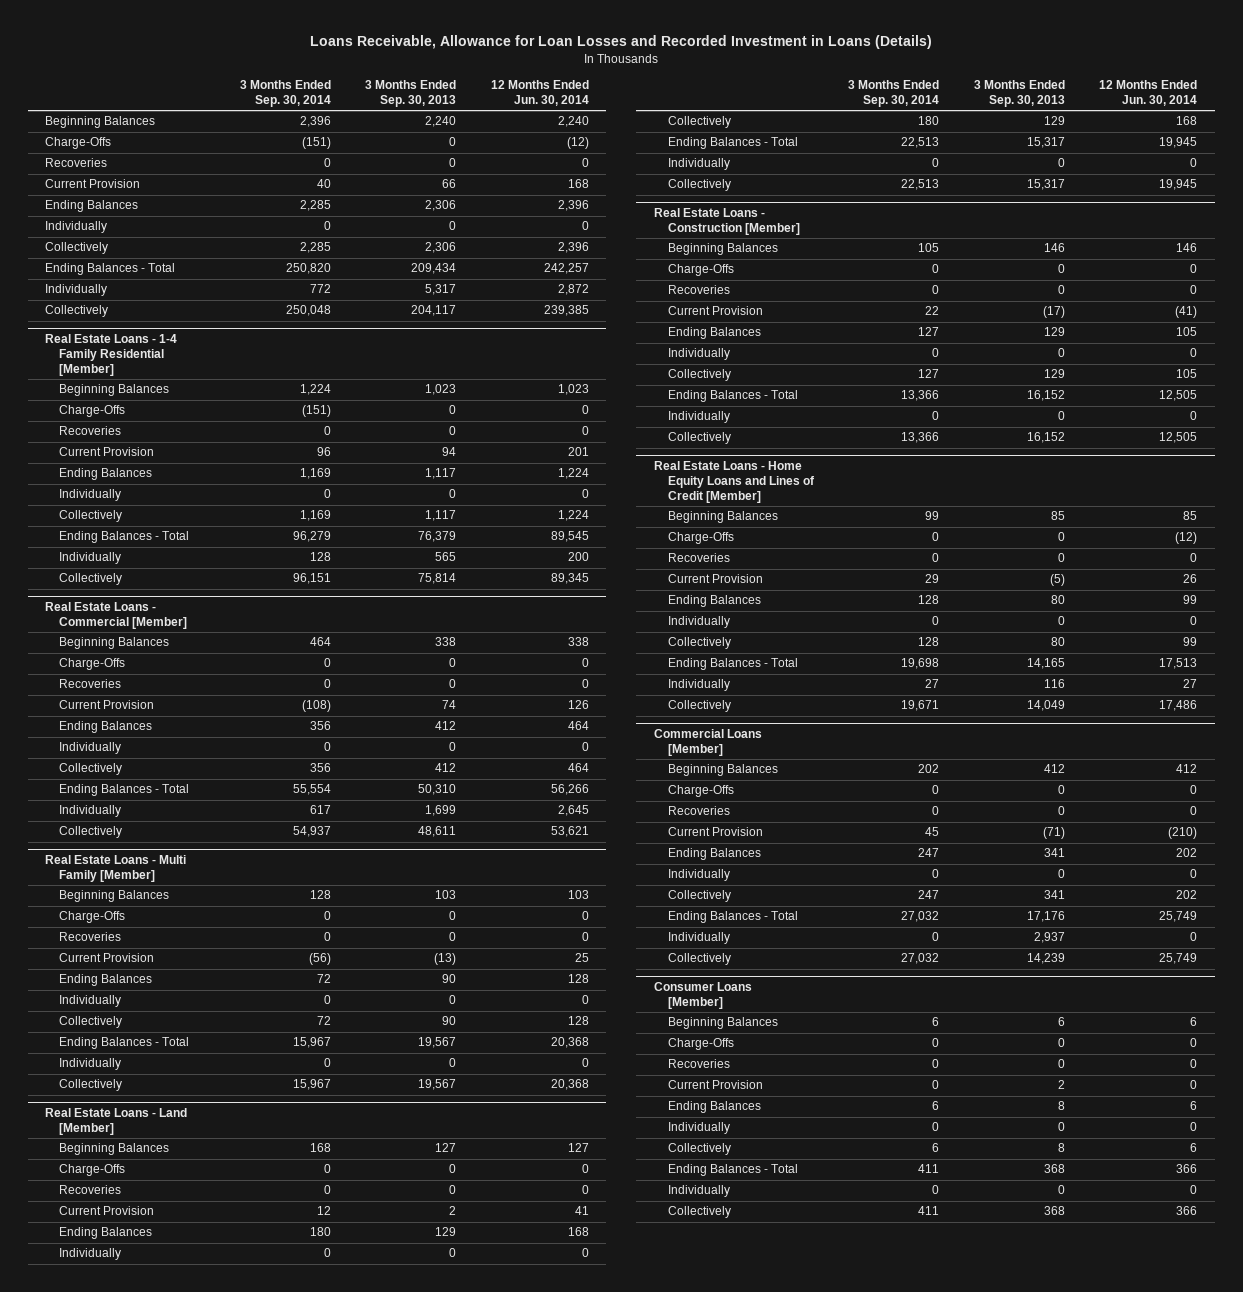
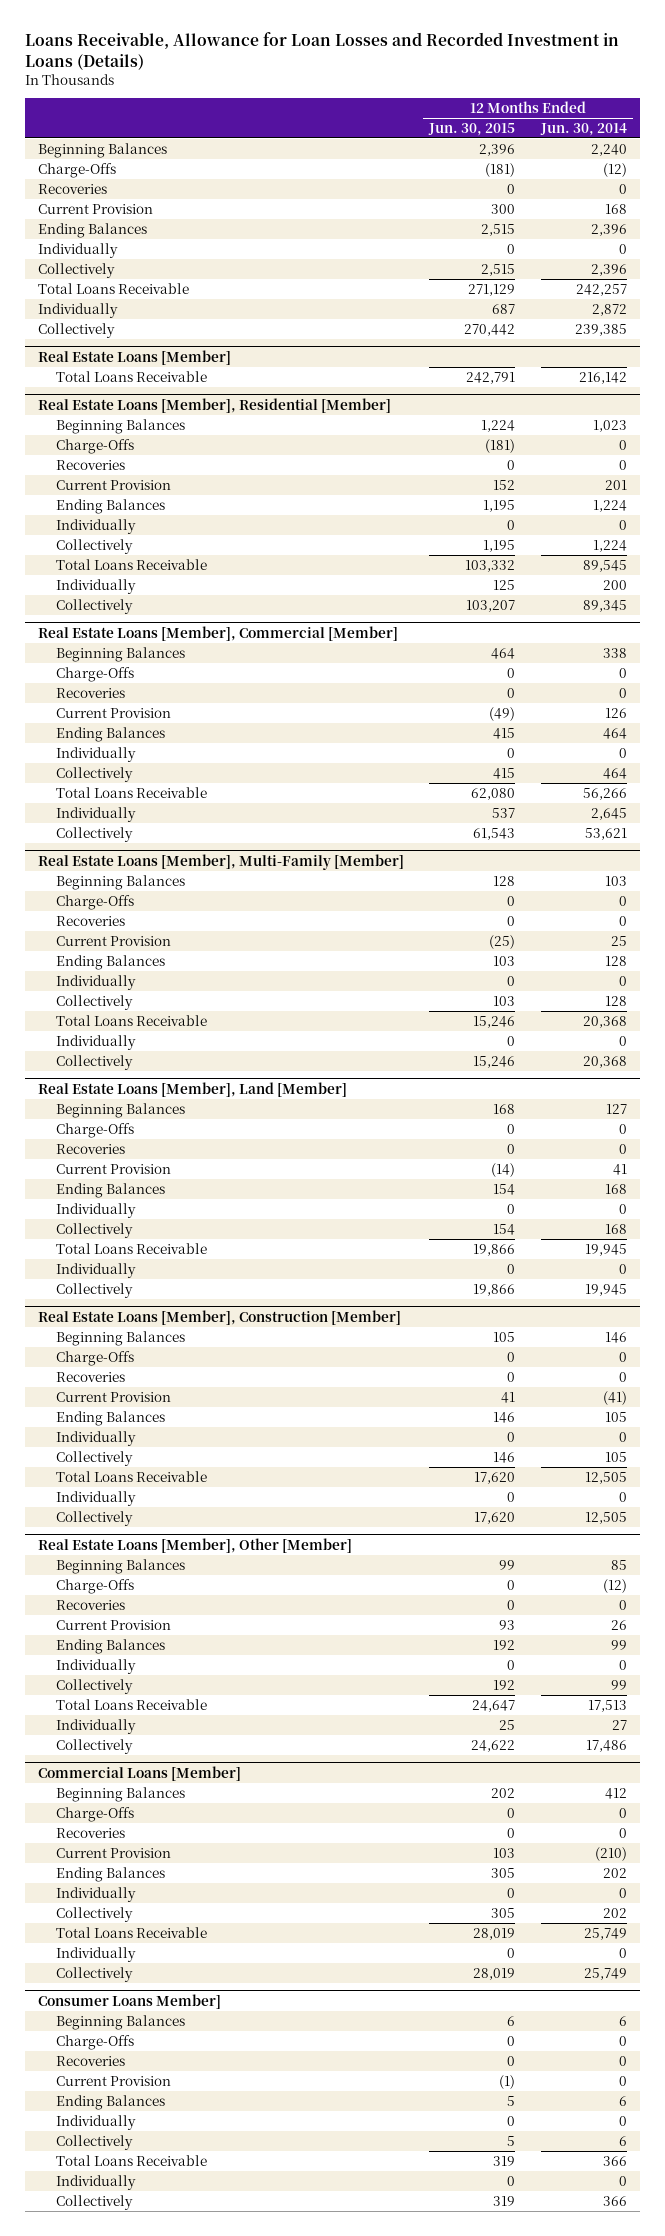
- | 3 Months Ended Sep. 30, 2014 | 3 Months Ended Sep. 30, 2013 | 12 Months Ended Jun. 30, 2014
+ | 12 Months Ended Jun. 30, 2015 | 12 Months Ended Jun. 30, 2014
- Ending Balances - Total | 250,820 | 209,434 | 242,257
+ Total Loans Receivable | 271,129 | 242,257
- Real Estate Loans - 1-4 Family Residential [Member]
+ Real Estate Loans [Member]
+ Total Loans Receivable | 242,791 | 216,142
+ Real Estate Loans [Member], Residential [Member]
- Ending Balances - Total | 96,279 | 76,379 | 89,545
+ Total Loans Receivable | 103,332 | 89,545
- Real Estate Loans - Commercial [Member]
+ Real Estate Loans [Member], Commercial [Member]
- Ending Balances - Total | 55,554 | 50,310 | 56,266
+ Total Loans Receivable | 62,080 | 56,266
- Real Estate Loans - Multi Family [Member]
+ Real Estate Loans [Member], Multi-Family [Member]
- Ending Balances - Total | 15,967 | 19,567 | 20,368
+ Total Loans Receivable | 15,246 | 20,368
- Real Estate Loans - Land [Member]
+ Real Estate Loans [Member], Land [Member]
- Ending Balances - Total | 22,513 | 15,317 | 19,945
+ Total Loans Receivable | 19,866 | 19,945
- Real Estate Loans - Construction [Member]
+ Real Estate Loans [Member], Construction [Member]
- Ending Balances - Total | 13,366 | 16,152 | 12,505
+ Total Loans Receivable | 17,620 | 12,505
- Real Estate Loans - Home Equity Loans and Lines of Credit [Member]
+ Real Estate Loans [Member], Other [Member]
- Ending Balances - Total | 19,698 | 14,165 | 17,513
+ Total Loans Receivable | 24,647 | 17,513
@ Commercial Loans [Member]
- Ending Balances - Total | 27,032 | 17,176 | 25,749
+ Total Loans Receivable | 28,019 | 25,749
- Consumer Loans [Member]
+ Consumer Loans Member]
- Ending Balances - Total | 411 | 368 | 366
+ Total Loans Receivable | 319 | 366

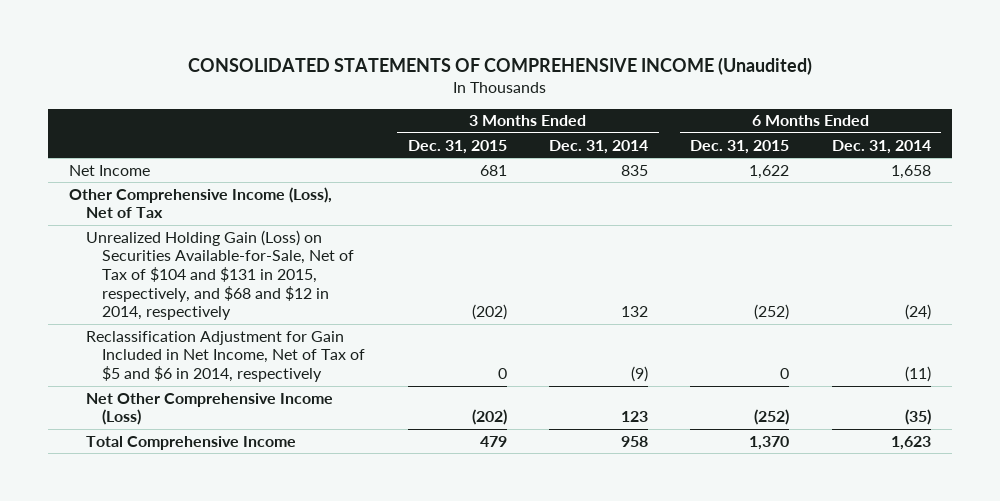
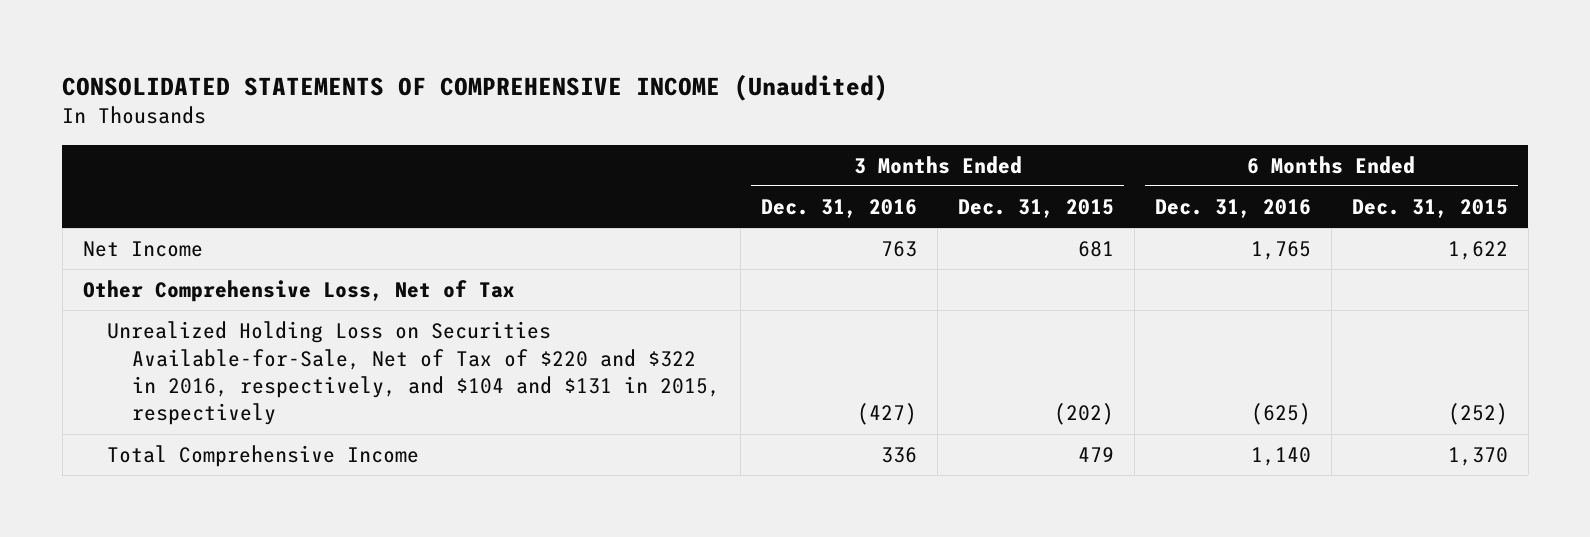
- | 3 Months Ended Dec. 31, 2015 | 3 Months Ended Dec. 31, 2014 | 6 Months Ended Dec. 31, 2015 | 6 Months Ended Dec. 31, 2014
+ | 3 Months Ended Dec. 31, 2016 | 3 Months Ended Dec. 31, 2015 | 6 Months Ended Dec. 31, 2016 | 6 Months Ended Dec. 31, 2015
- Other Comprehensive Income (Loss), Net of Tax
- Unrealized Holding Gain (Loss) on Securities Available-for-Sale, Net of Tax of $104 and $131 in 2015, respectively, and $68 and $12 in 2014, respectively | (202) | 132 | (252) | (24)
- Reclassification Adjustment for Gain Included in Net Income, Net of Tax of $5 and $6 in 2014, respectively | 0 | (9) | 0 | (11)
- Net Other Comprehensive Income (Loss) | (202) | 123 | (252) | (35)
+ Other Comprehensive Loss, Net of Tax
+ Unrealized Holding Loss on Securities Available-for-Sale, Net of Tax of $220 and $322 in 2016, respectively, and $104 and $131 in 2015, respectively | (427) | (202) | (625) | (252)

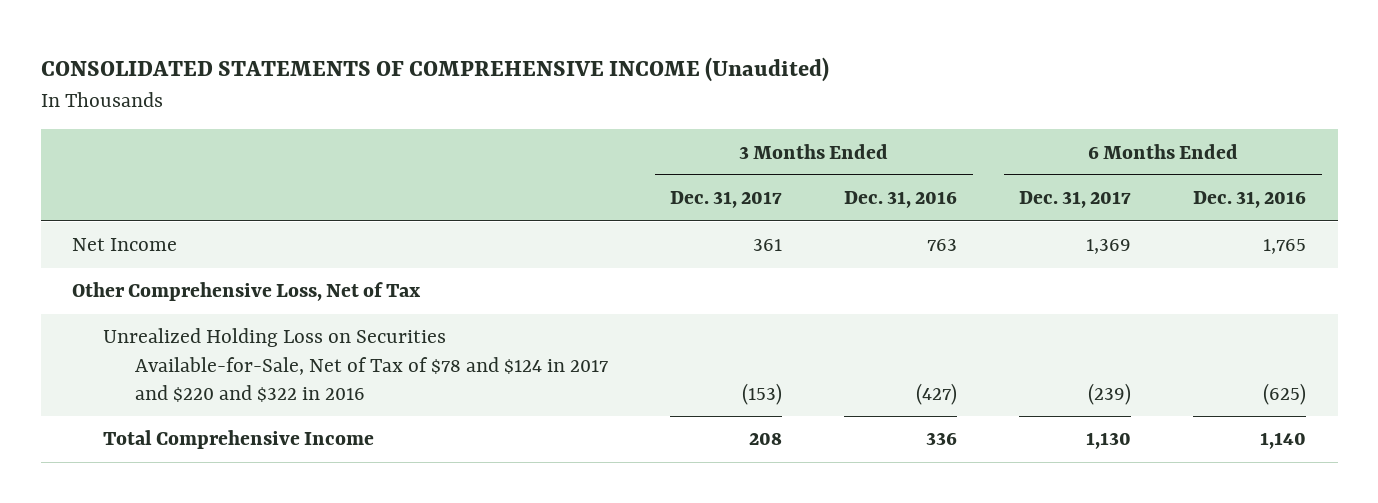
- | 3 Months Ended Dec. 31, 2016 | 3 Months Ended Dec. 31, 2015 | 6 Months Ended Dec. 31, 2016 | 6 Months Ended Dec. 31, 2015
+ | 3 Months Ended Dec. 31, 2017 | 3 Months Ended Dec. 31, 2016 | 6 Months Ended Dec. 31, 2017 | 6 Months Ended Dec. 31, 2016
- Unrealized Holding Loss on Securities Available-for-Sale, Net of Tax of $220 and $322 in 2016, respectively, and $104 and $131 in 2015, respectively | (427) | (202) | (625) | (252)
+ Unrealized Holding Loss on Securities Available-for-Sale, Net of Tax of $78 and $124 in 2017 and $220 and $322 in 2016 | (153) | (427) | (239) | (625)

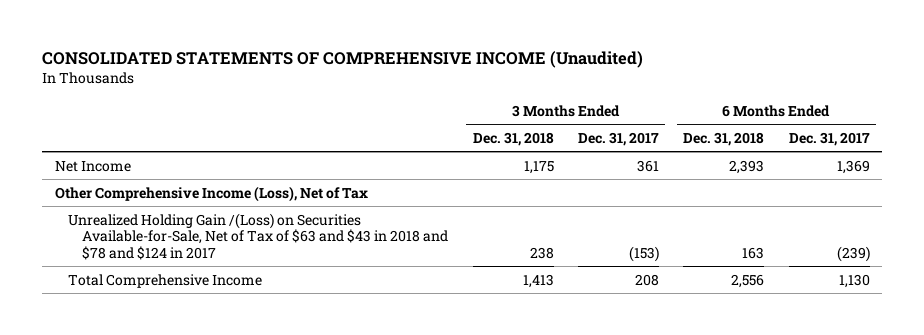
- | 3 Months Ended Dec. 31, 2017 | 3 Months Ended Dec. 31, 2016 | 6 Months Ended Dec. 31, 2017 | 6 Months Ended Dec. 31, 2016
+ | 3 Months Ended Dec. 31, 2018 | 3 Months Ended Dec. 31, 2017 | 6 Months Ended Dec. 31, 2018 | 6 Months Ended Dec. 31, 2017
- Other Comprehensive Loss, Net of Tax
- Unrealized Holding Loss on Securities Available-for-Sale, Net of Tax of $78 and $124 in 2017 and $220 and $322 in 2016 | (153) | (427) | (239) | (625)
+ Other Comprehensive Income (Loss), Net of Tax
+ Unrealized Holding Gain /(Loss) on Securities Available-for-Sale, Net of Tax of $63 and $43 in 2018 and $78 and $124 in 2017 | 238 | (153) | 163 | (239)

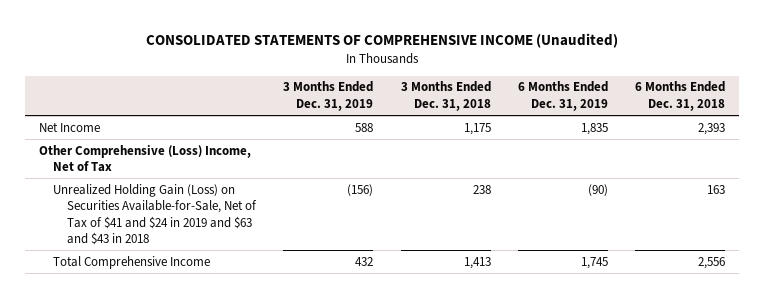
- | 3 Months Ended Dec. 31, 2018 | 3 Months Ended Dec. 31, 2017 | 6 Months Ended Dec. 31, 2018 | 6 Months Ended Dec. 31, 2017
+ | 3 Months Ended Dec. 31, 2019 | 3 Months Ended Dec. 31, 2018 | 6 Months Ended Dec. 31, 2019 | 6 Months Ended Dec. 31, 2018
- Other Comprehensive Income (Loss), Net of Tax
- Unrealized Holding Gain /(Loss) on Securities Available-for-Sale, Net of Tax of $63 and $43 in 2018 and $78 and $124 in 2017 | 238 | (153) | 163 | (239)
+ Other Comprehensive (Loss) Income, Net of Tax
+ Unrealized Holding Gain (Loss) on Securities Available-for-Sale, Net of Tax of $41 and $24 in 2019 and $63 and $43 in 2018 | (156) | 238 | (90) | 163

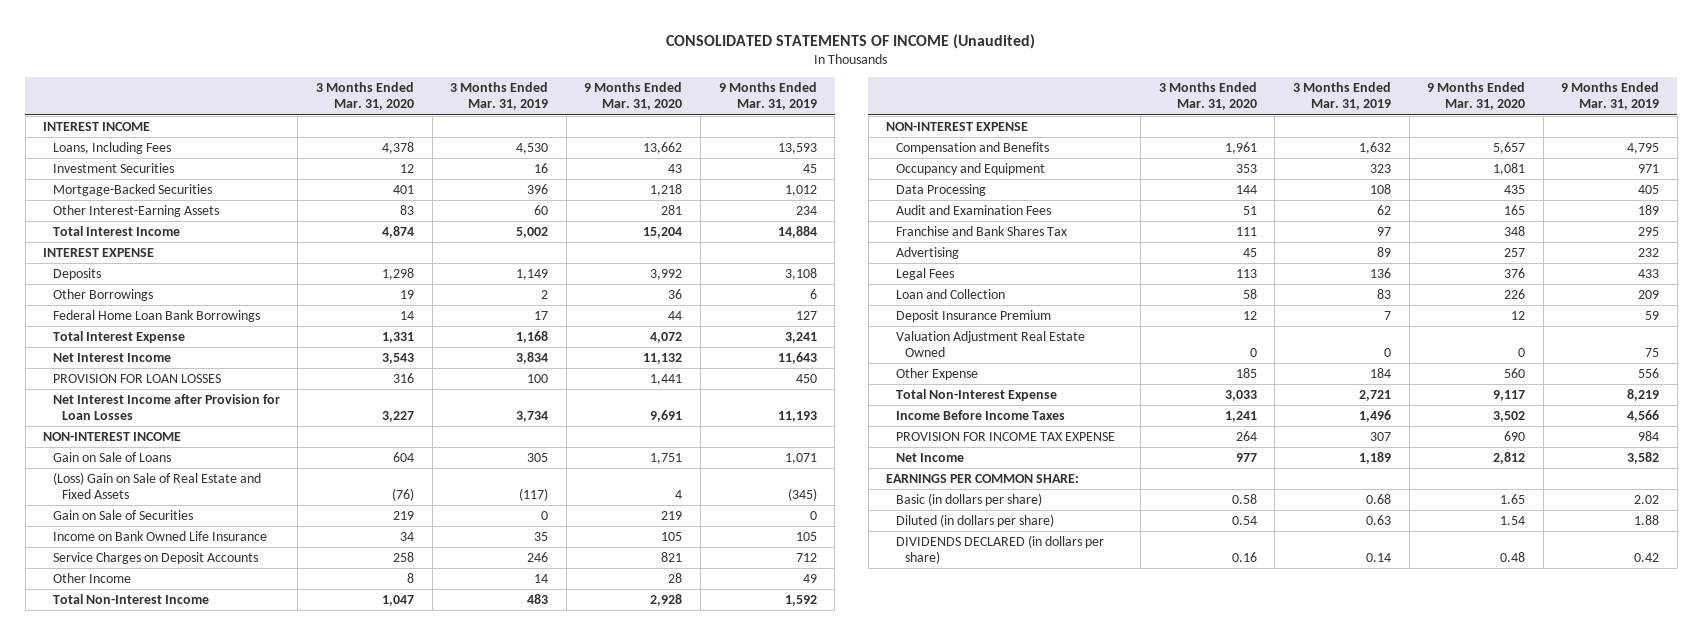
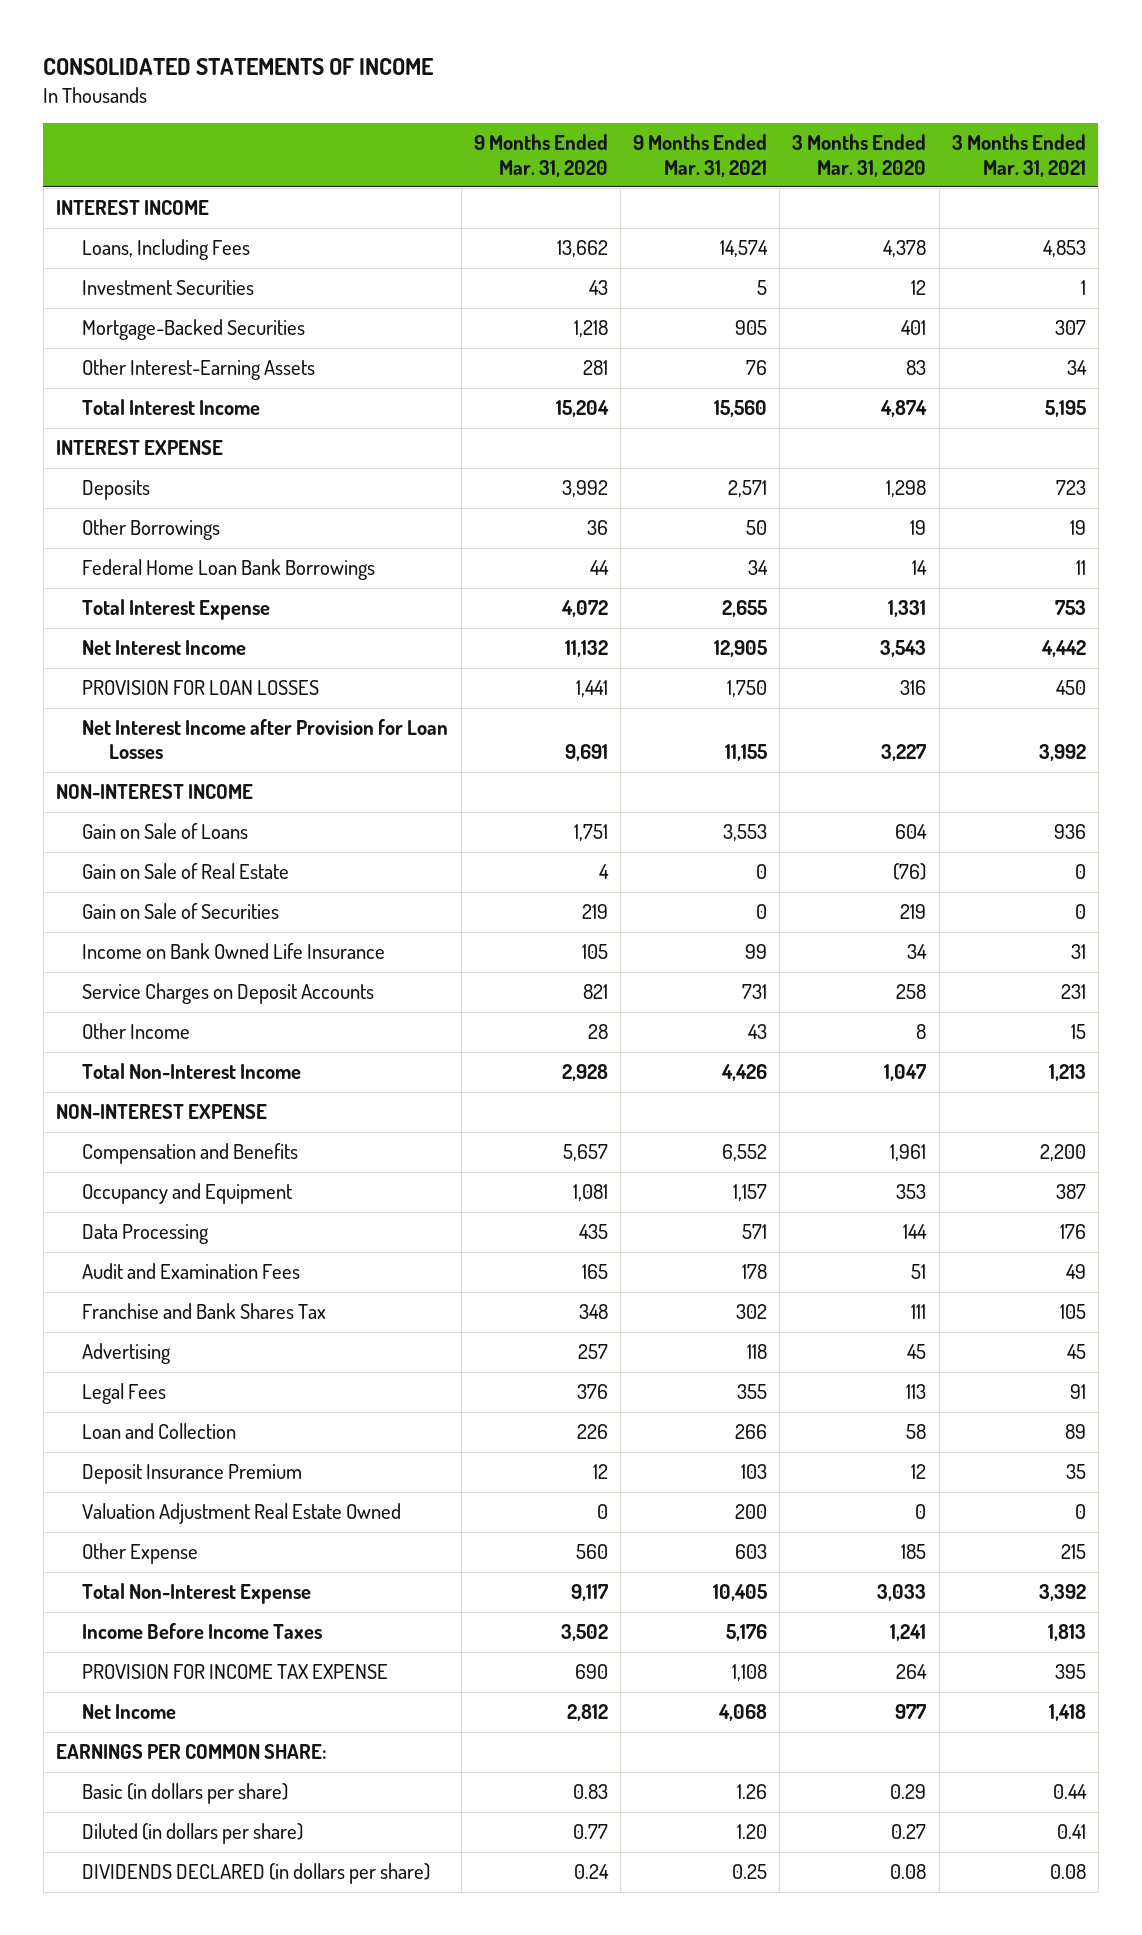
- CONSOLIDATED STATEMENTS OF INCOME (Unaudited)
+ CONSOLIDATED STATEMENTS OF INCOME
- | 3 Months Ended Mar. 31, 2020 | 3 Months Ended Mar. 31, 2019 | 9 Months Ended Mar. 31, 2020 | 9 Months Ended Mar. 31, 2019
+ | 9 Months Ended Mar. 31, 2020 | 9 Months Ended Mar. 31, 2021 | 3 Months Ended Mar. 31, 2020 | 3 Months Ended Mar. 31, 2021
- (Loss) Gain on Sale of Real Estate and Fixed Assets | (76) | (117) | 4 | (345)
+ Gain on Sale of Real Estate | 4 | 0 | (76) | 0
- Basic (in dollars per share) | 0.58 | 0.68 | 1.65 | 2.02
- Diluted (in dollars per share) | 0.54 | 0.63 | 1.54 | 1.88
- DIVIDENDS DECLARED (in dollars per share) | 0.16 | 0.14 | 0.48 | 0.42
+ Basic (in dollars per share) | 0.83 | 1.26 | 0.29 | 0.44
+ Diluted (in dollars per share) | 0.77 | 1.20 | 0.27 | 0.41
+ DIVIDENDS DECLARED (in dollars per share) | 0.24 | 0.25 | 0.08 | 0.08

